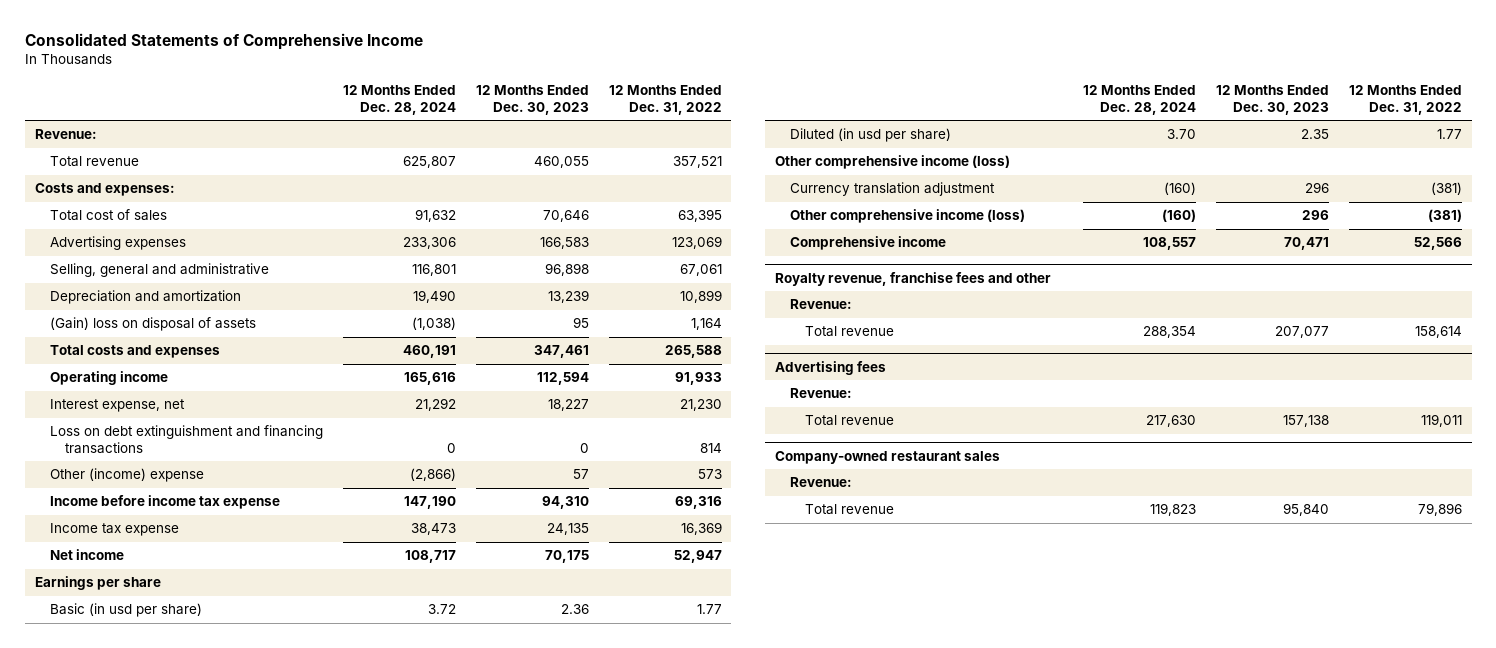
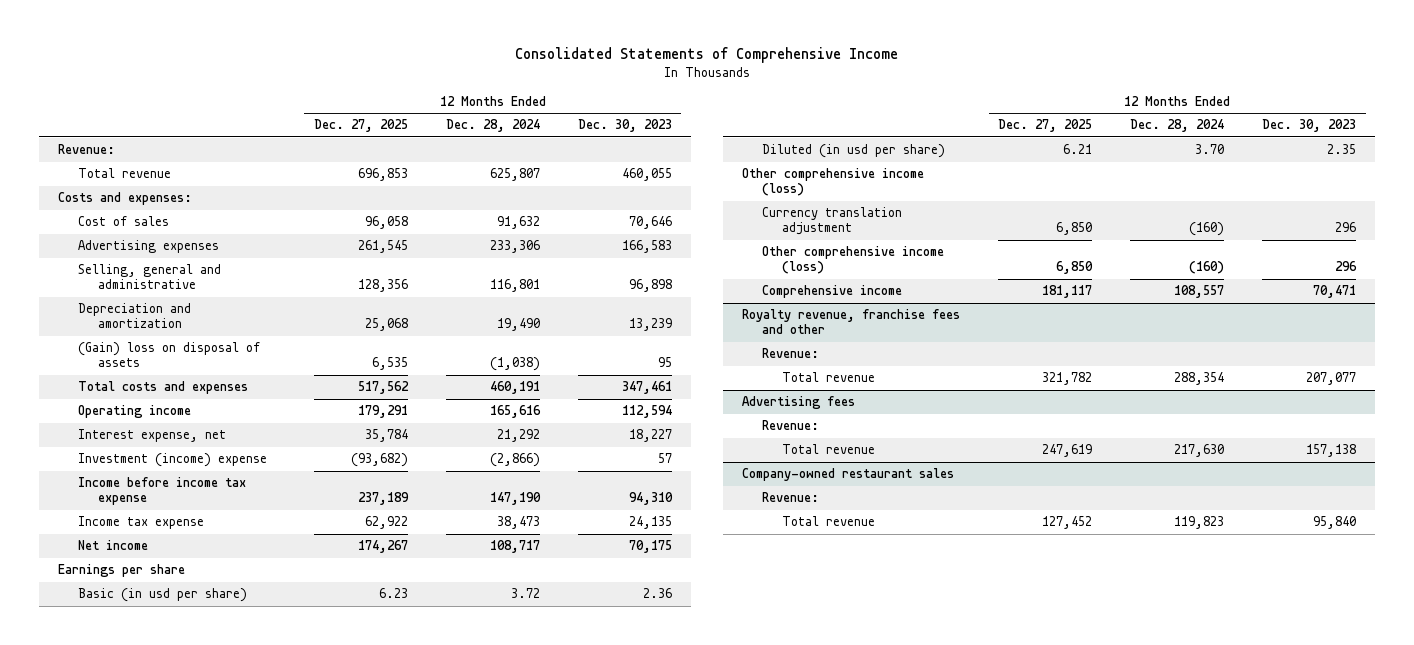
- | 12 Months Ended Dec. 28, 2024 | 12 Months Ended Dec. 30, 2023 | 12 Months Ended Dec. 31, 2022
+ | 12 Months Ended Dec. 27, 2025 | 12 Months Ended Dec. 28, 2024 | 12 Months Ended Dec. 30, 2023
- Total cost of sales | 91,632 | 70,646 | 63,395
+ Cost of sales | 96,058 | 91,632 | 70,646
- Loss on debt extinguishment and financing transactions | 0 | 0 | 814
- Other (income) expense | (2,866) | 57 | 573
+ Investment (income) expense | (93,682) | (2,866) | 57

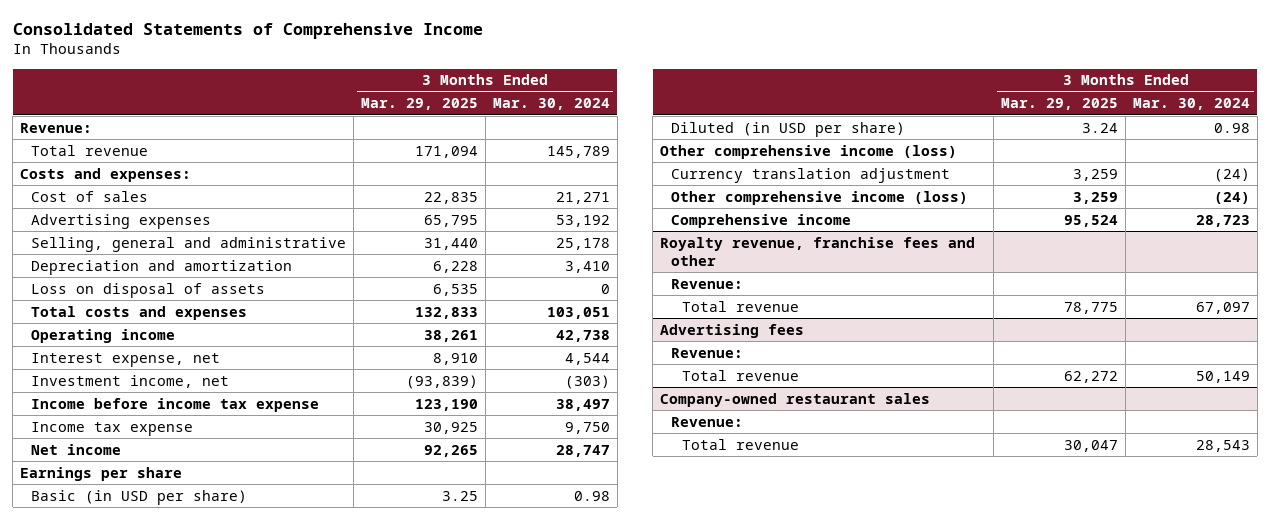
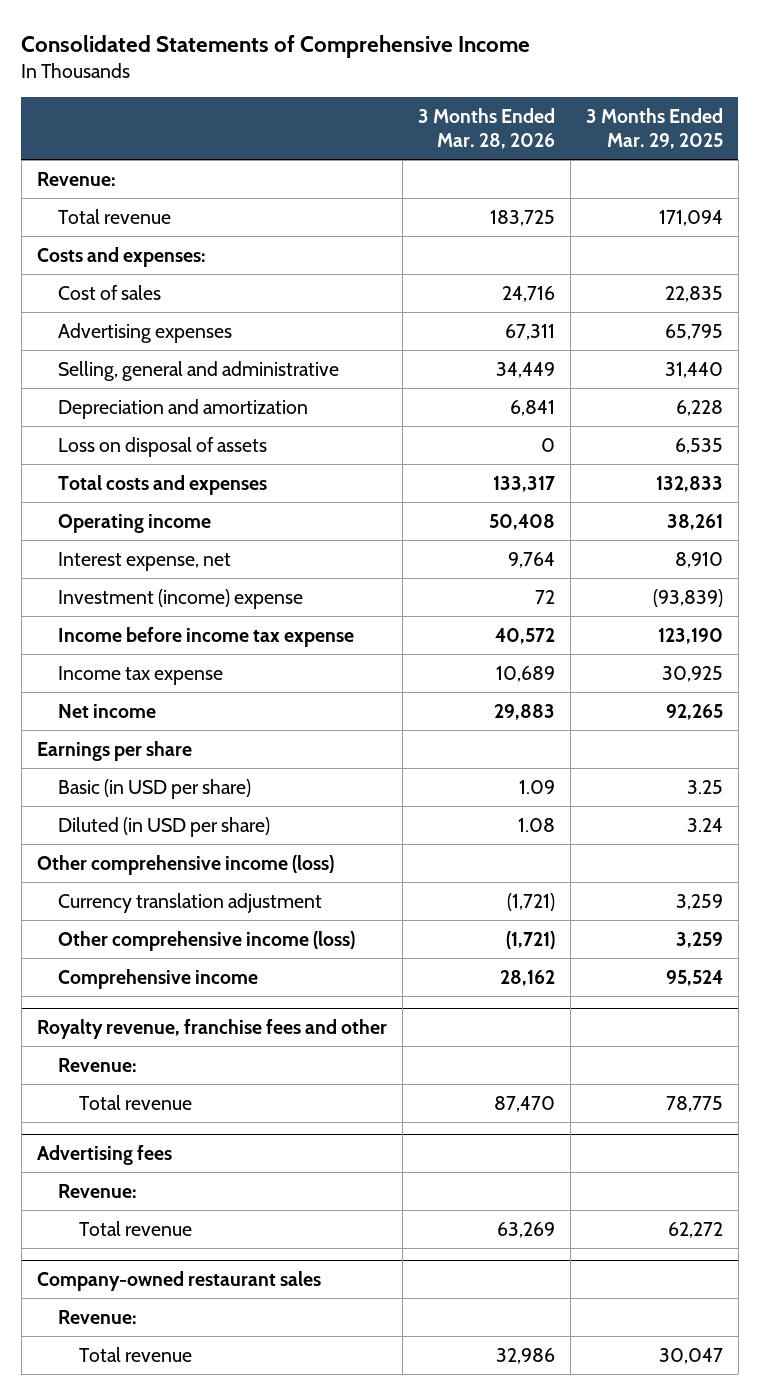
- | 3 Months Ended Mar. 29, 2025 | 3 Months Ended Mar. 30, 2024
+ | 3 Months Ended Mar. 28, 2026 | 3 Months Ended Mar. 29, 2025
- Investment income, net | (93,839) | (303)
+ Investment (income) expense | 72 | (93,839)

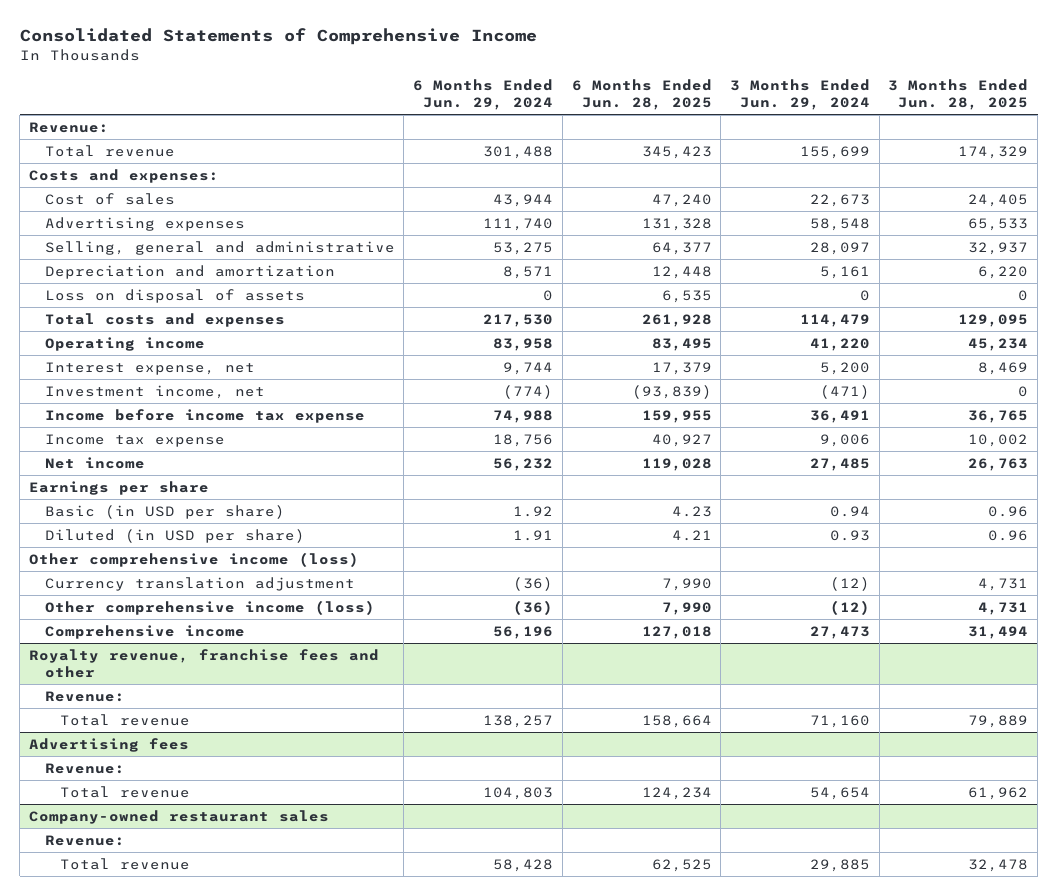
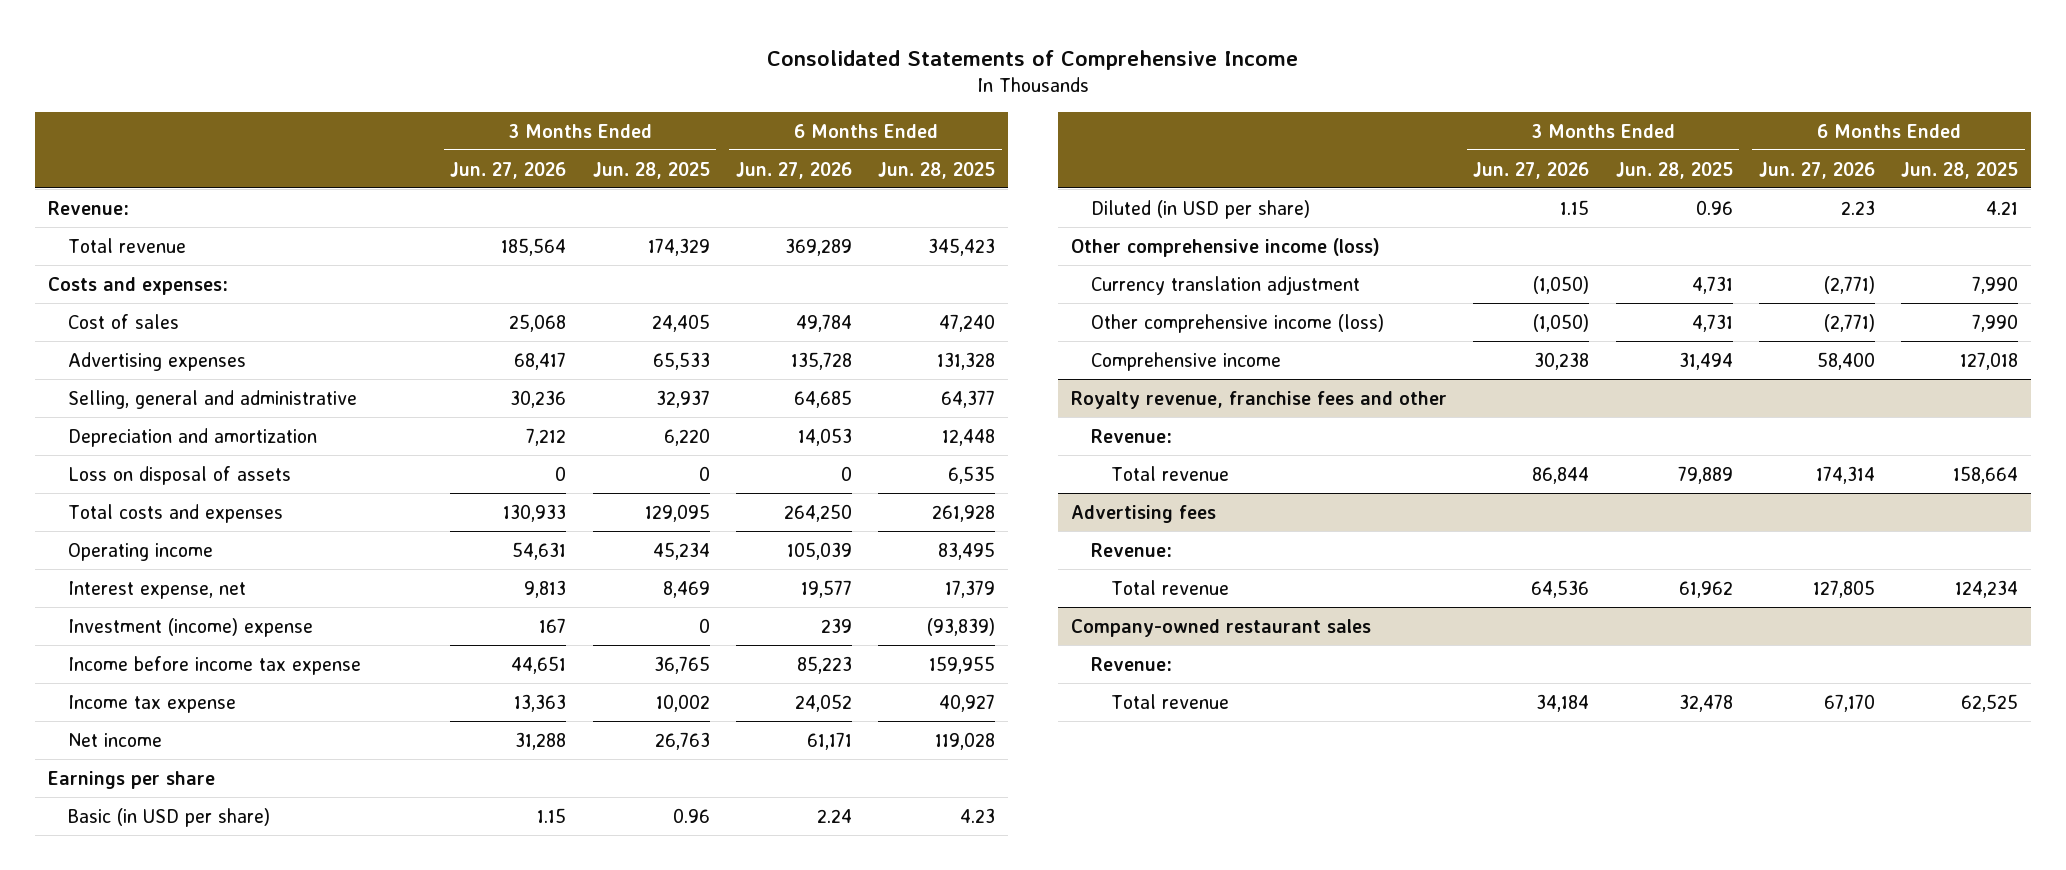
- | 6 Months Ended Jun. 29, 2024 | 6 Months Ended Jun. 28, 2025 | 3 Months Ended Jun. 29, 2024 | 3 Months Ended Jun. 28, 2025
+ | 3 Months Ended Jun. 27, 2026 | 3 Months Ended Jun. 28, 2025 | 6 Months Ended Jun. 27, 2026 | 6 Months Ended Jun. 28, 2025
- Investment income, net | (774) | (93,839) | (471) | 0
+ Investment (income) expense | 167 | 0 | 239 | (93,839)

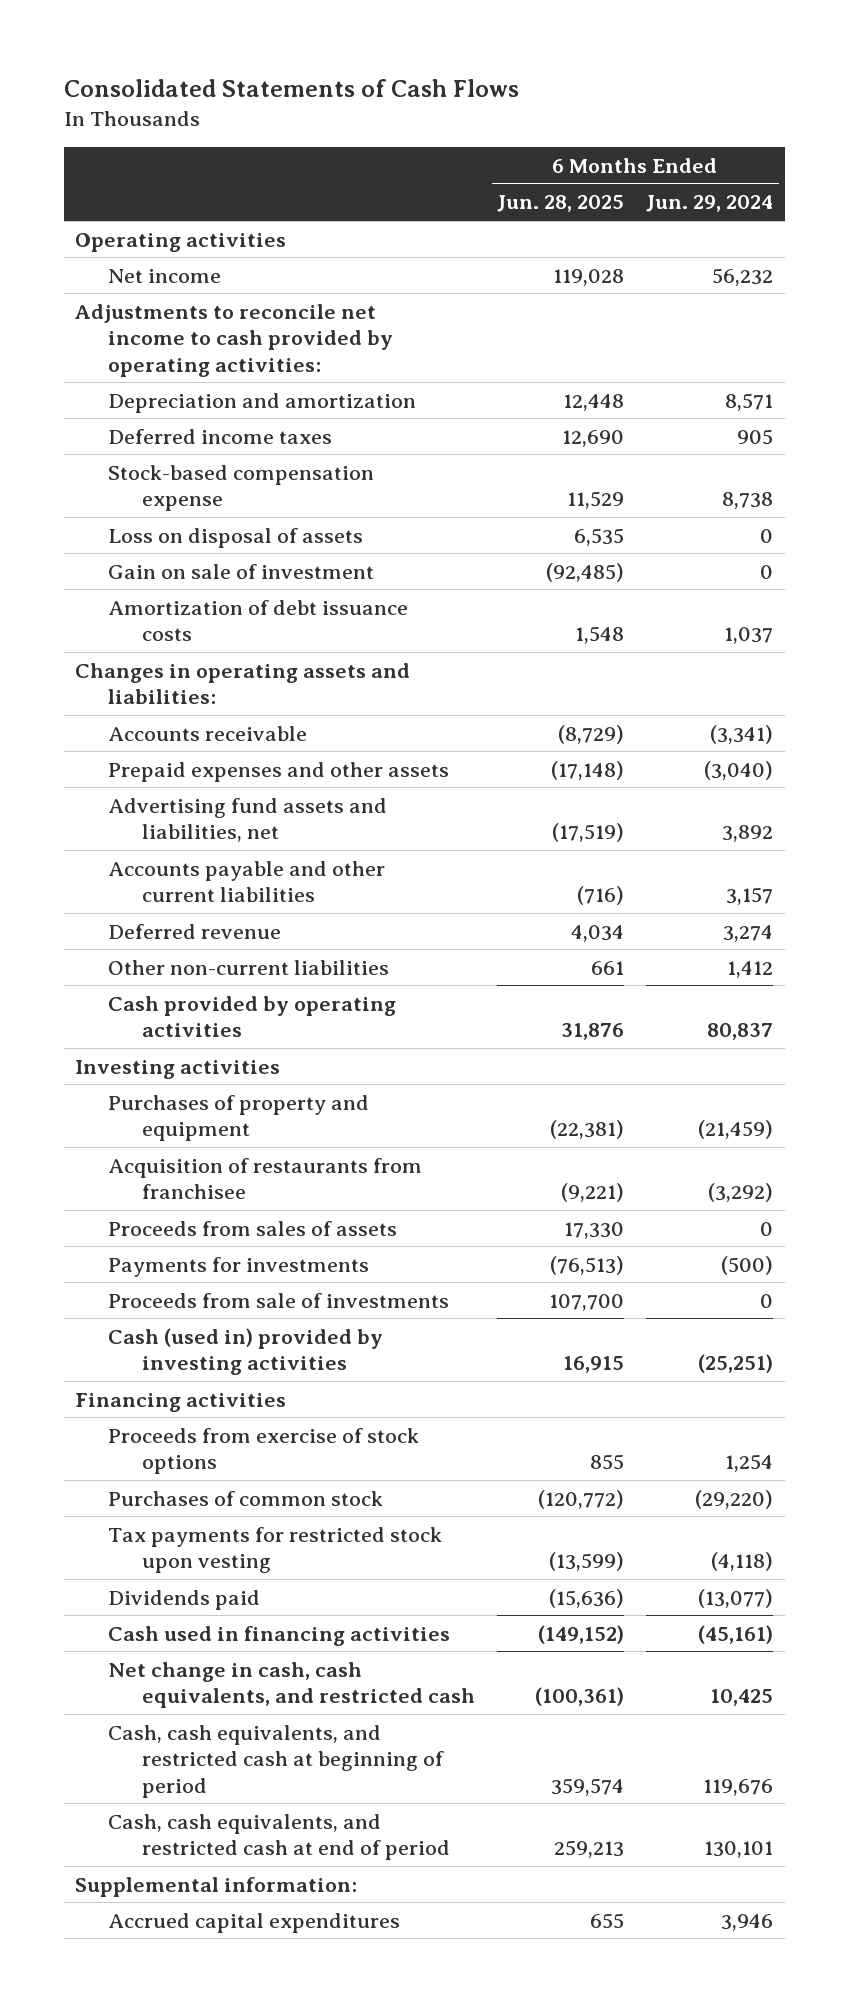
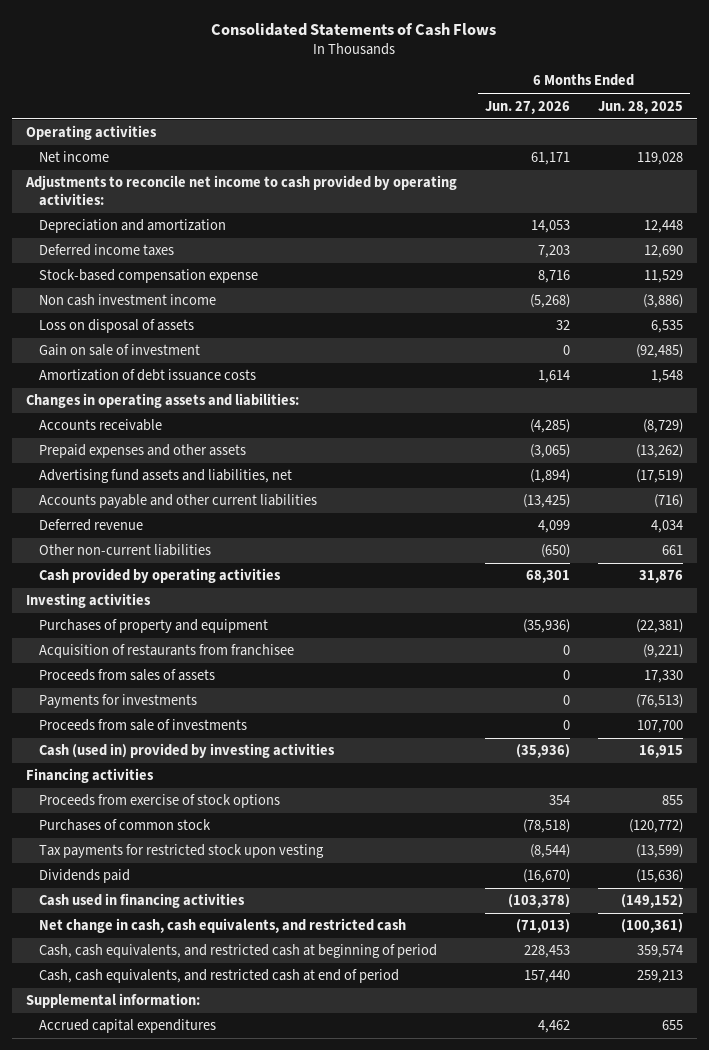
- | 6 Months Ended Jun. 28, 2025 | 6 Months Ended Jun. 29, 2024
+ | 6 Months Ended Jun. 27, 2026 | 6 Months Ended Jun. 28, 2025
+ Non cash investment income | (5,268) | (3,886)
- Prepaid expenses and other assets | (17,148) | (3,040)
+ Prepaid expenses and other assets | (3,065) | (13,262)

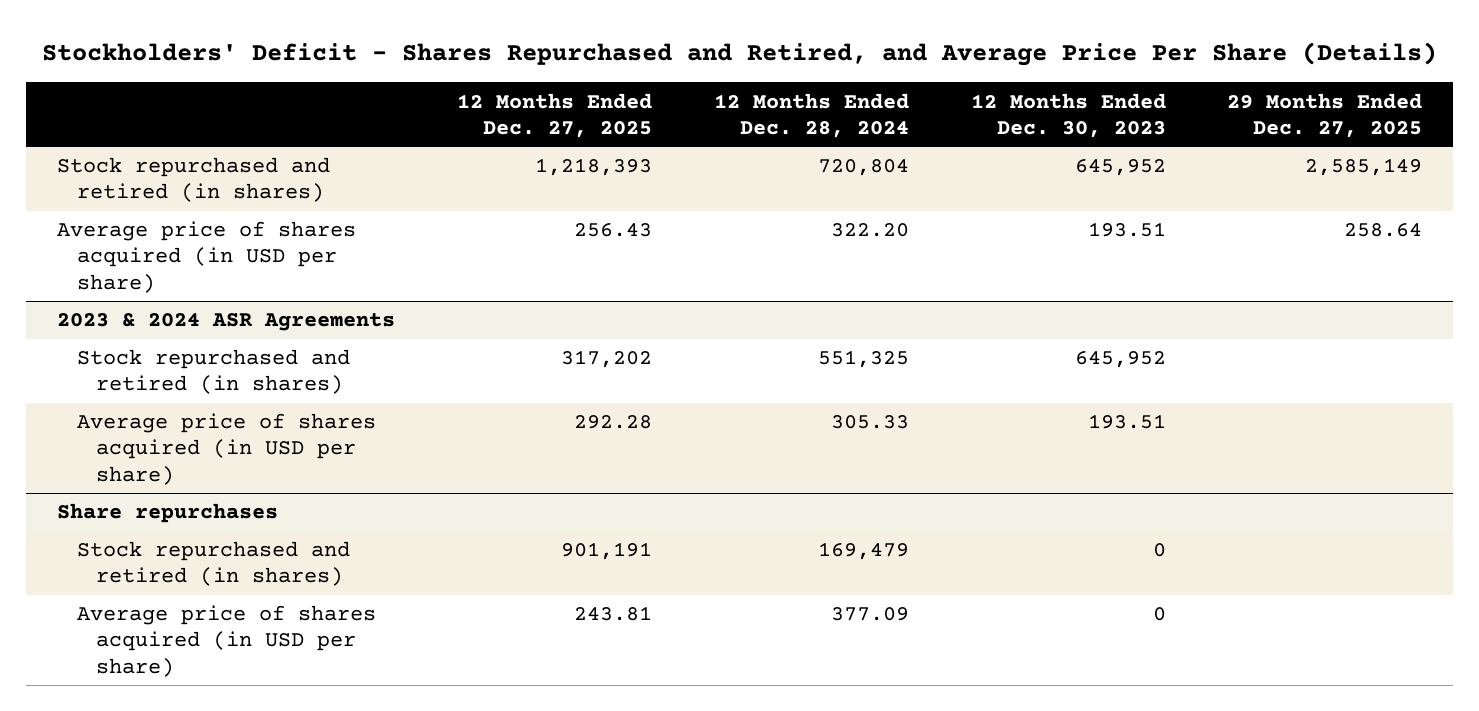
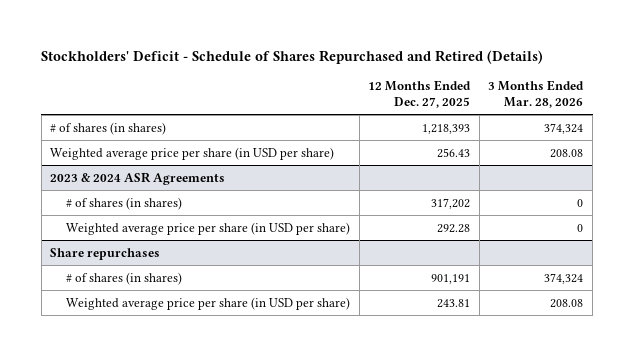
- Stockholders' Deficit - Shares Repurchased and Retired, and Average Price Per Share (Details)
+ Stockholders' Deficit - Schedule of Shares Repurchased and Retired (Details)
- | 12 Months Ended Dec. 27, 2025 | 12 Months Ended Dec. 28, 2024 | 12 Months Ended Dec. 30, 2023 | 29 Months Ended Dec. 27, 2025
+ | 12 Months Ended Dec. 27, 2025 | 3 Months Ended Mar. 28, 2026
- Stock repurchased and retired (in shares) | 1,218,393 | 720,804 | 645,952 | 2,585,149
- Average price of shares acquired (in USD per share) | 256.43 | 322.20 | 193.51 | 258.64
+ # of shares (in shares) | 1,218,393 | 374,324
+ Weighted average price per share (in USD per share) | 256.43 | 208.08
@ 2023 & 2024 ASR Agreements
- Stock repurchased and retired (in shares) | 317,202 | 551,325 | 645,952 |
- Average price of shares acquired (in USD per share) | 292.28 | 305.33 | 193.51 |
+ # of shares (in shares) | 317,202 | 0
+ Weighted average price per share (in USD per share) | 292.28 | 0
@ Share repurchases
- Stock repurchased and retired (in shares) | 901,191 | 169,479 | 0 |
- Average price of shares acquired (in USD per share) | 243.81 | 377.09 | 0 |
+ # of shares (in shares) | 901,191 | 374,324
+ Weighted average price per share (in USD per share) | 243.81 | 208.08

